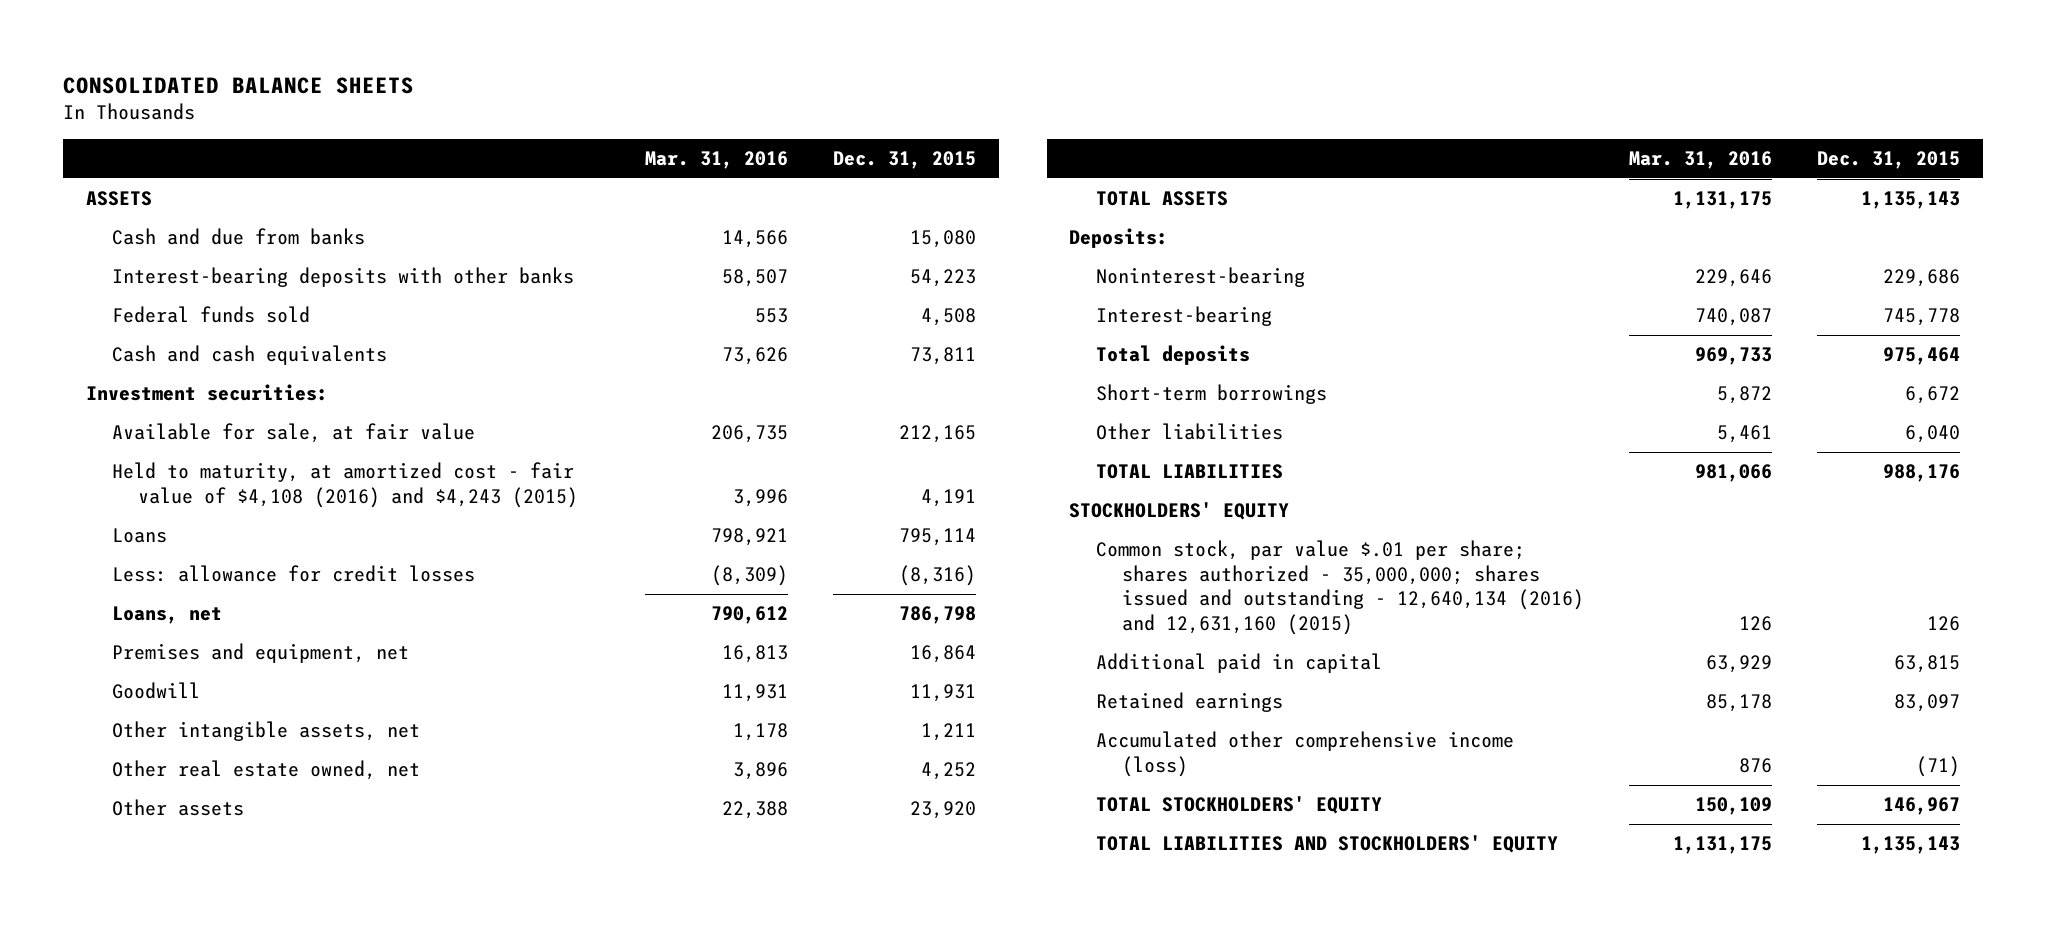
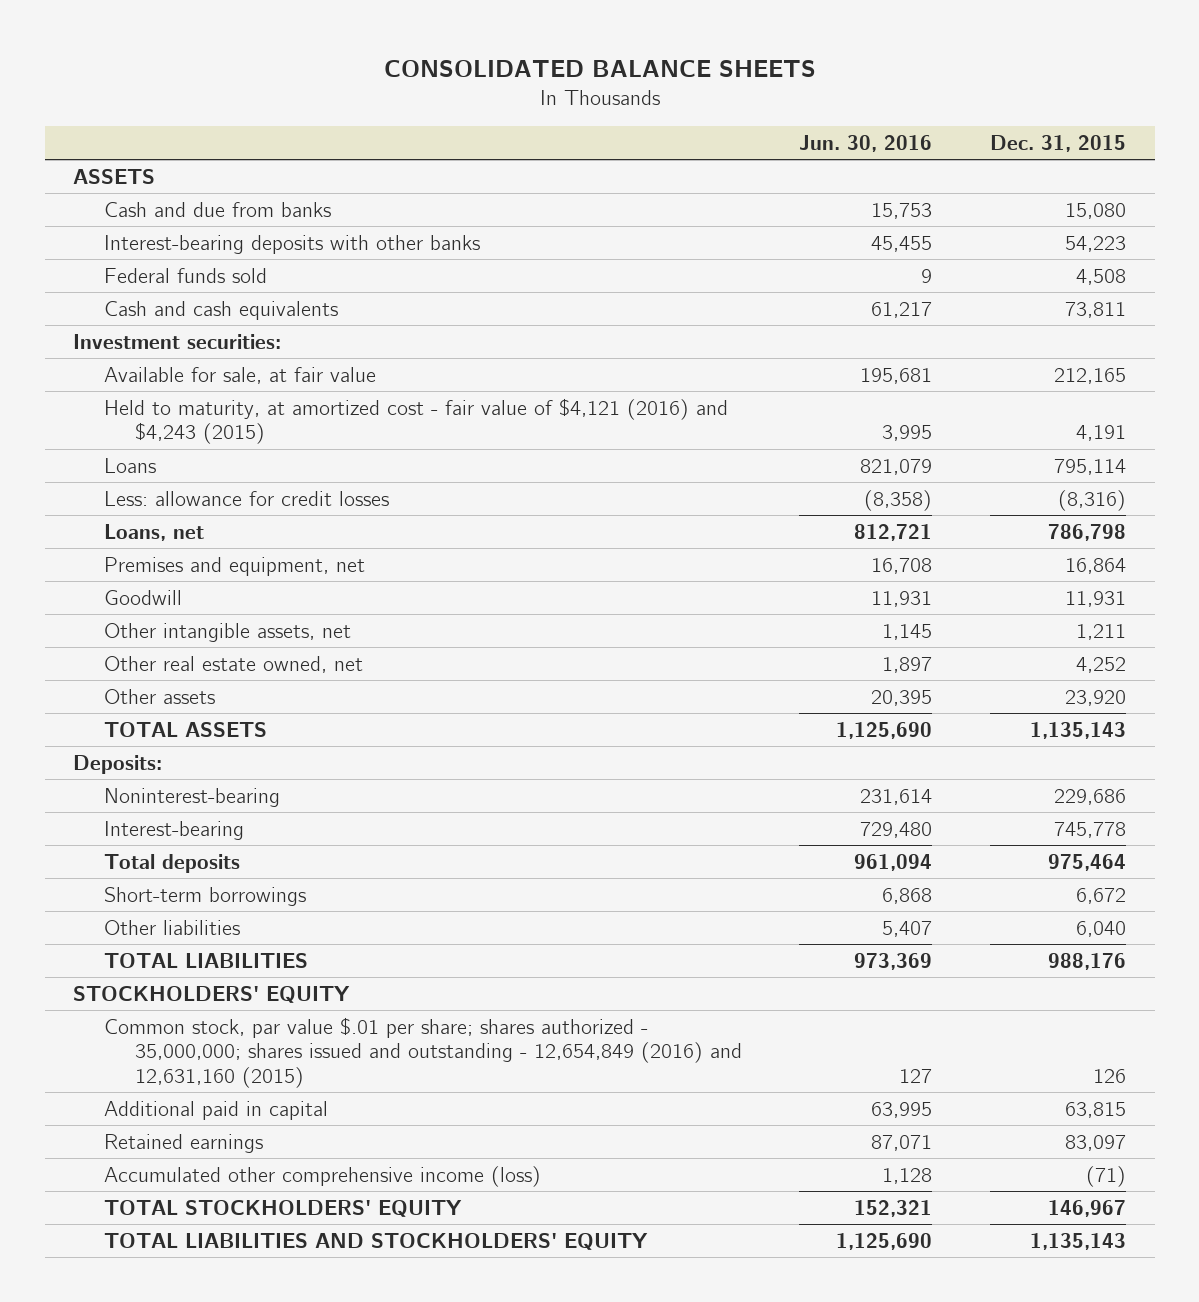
- | Mar. 31, 2016 | Dec. 31, 2015
+ | Jun. 30, 2016 | Dec. 31, 2015
- Held to maturity, at amortized cost - fair value of $4,108 (2016) and $4,243 (2015) | 3,996 | 4,191
+ Held to maturity, at amortized cost - fair value of $4,121 (2016) and $4,243 (2015) | 3,995 | 4,191
- Common stock, par value $.01 per share; shares authorized - 35,000,000; shares issued and outstanding - 12,640,134 (2016) and 12,631,160 (2015) | 126 | 126
+ Common stock, par value $.01 per share; shares authorized - 35,000,000; shares issued and outstanding - 12,654,849 (2016) and 12,631,160 (2015) | 127 | 126

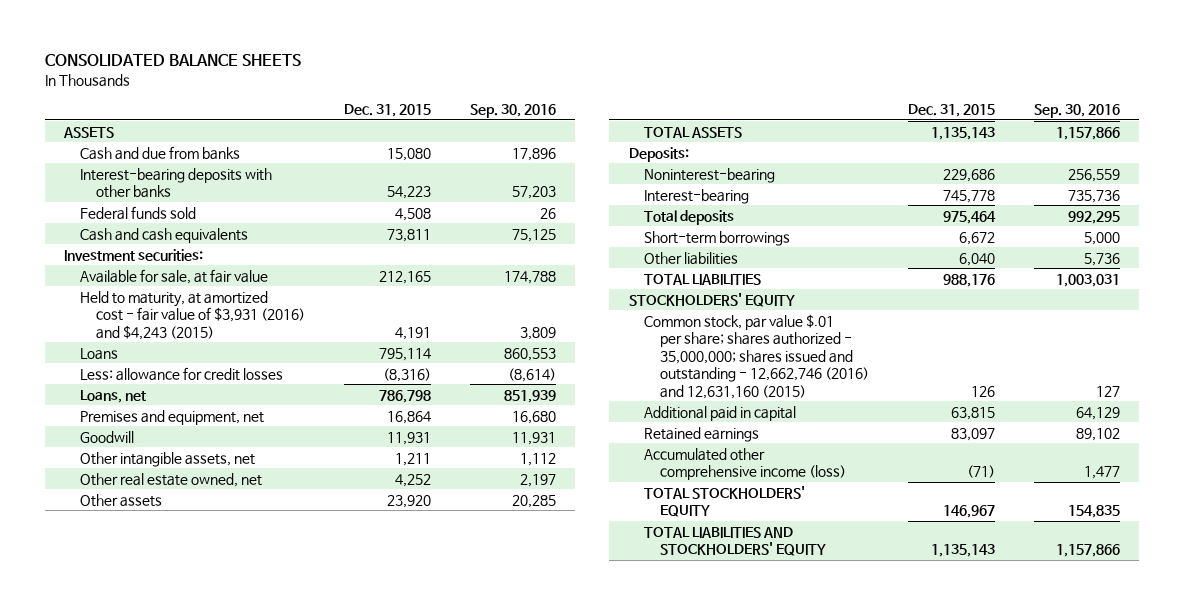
- | Jun. 30, 2016 | Dec. 31, 2015
+ | Dec. 31, 2015 | Sep. 30, 2016
- Held to maturity, at amortized cost - fair value of $4,121 (2016) and $4,243 (2015) | 3,995 | 4,191
+ Held to maturity, at amortized cost - fair value of $3,931 (2016) and $4,243 (2015) | 4,191 | 3,809
- Common stock, par value $.01 per share; shares authorized - 35,000,000; shares issued and outstanding - 12,654,849 (2016) and 12,631,160 (2015) | 127 | 126
+ Common stock, par value $.01 per share; shares authorized - 35,000,000; shares issued and outstanding - 12,662,746 (2016) and 12,631,160 (2015) | 126 | 127

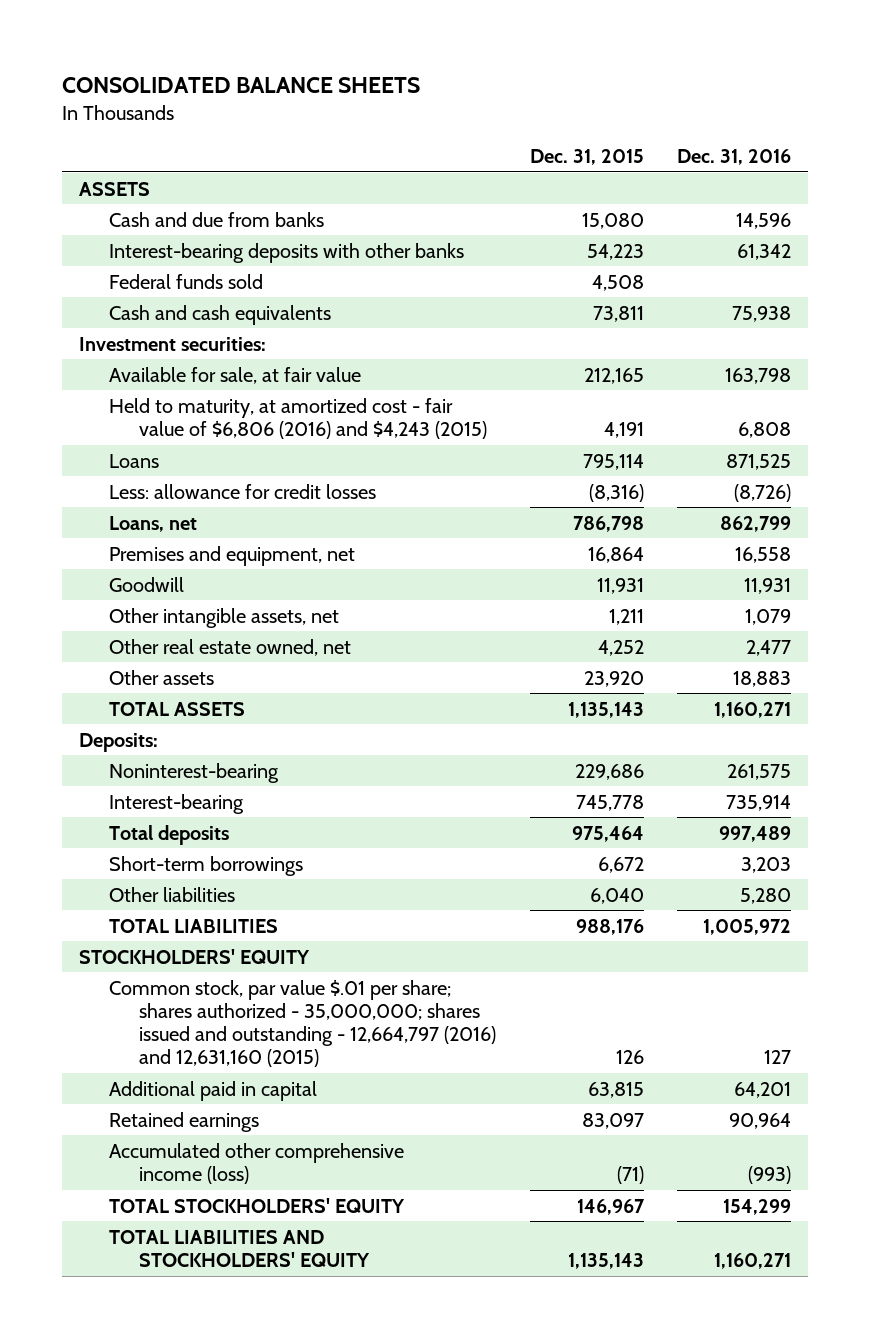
- | Dec. 31, 2015 | Sep. 30, 2016
+ | Dec. 31, 2015 | Dec. 31, 2016
- Held to maturity, at amortized cost - fair value of $3,931 (2016) and $4,243 (2015) | 4,191 | 3,809
+ Held to maturity, at amortized cost - fair value of $6,806 (2016) and $4,243 (2015) | 4,191 | 6,808
- Common stock, par value $.01 per share; shares authorized - 35,000,000; shares issued and outstanding - 12,662,746 (2016) and 12,631,160 (2015) | 126 | 127
+ Common stock, par value $.01 per share; shares authorized - 35,000,000; shares issued and outstanding - 12,664,797 (2016) and 12,631,160 (2015) | 126 | 127

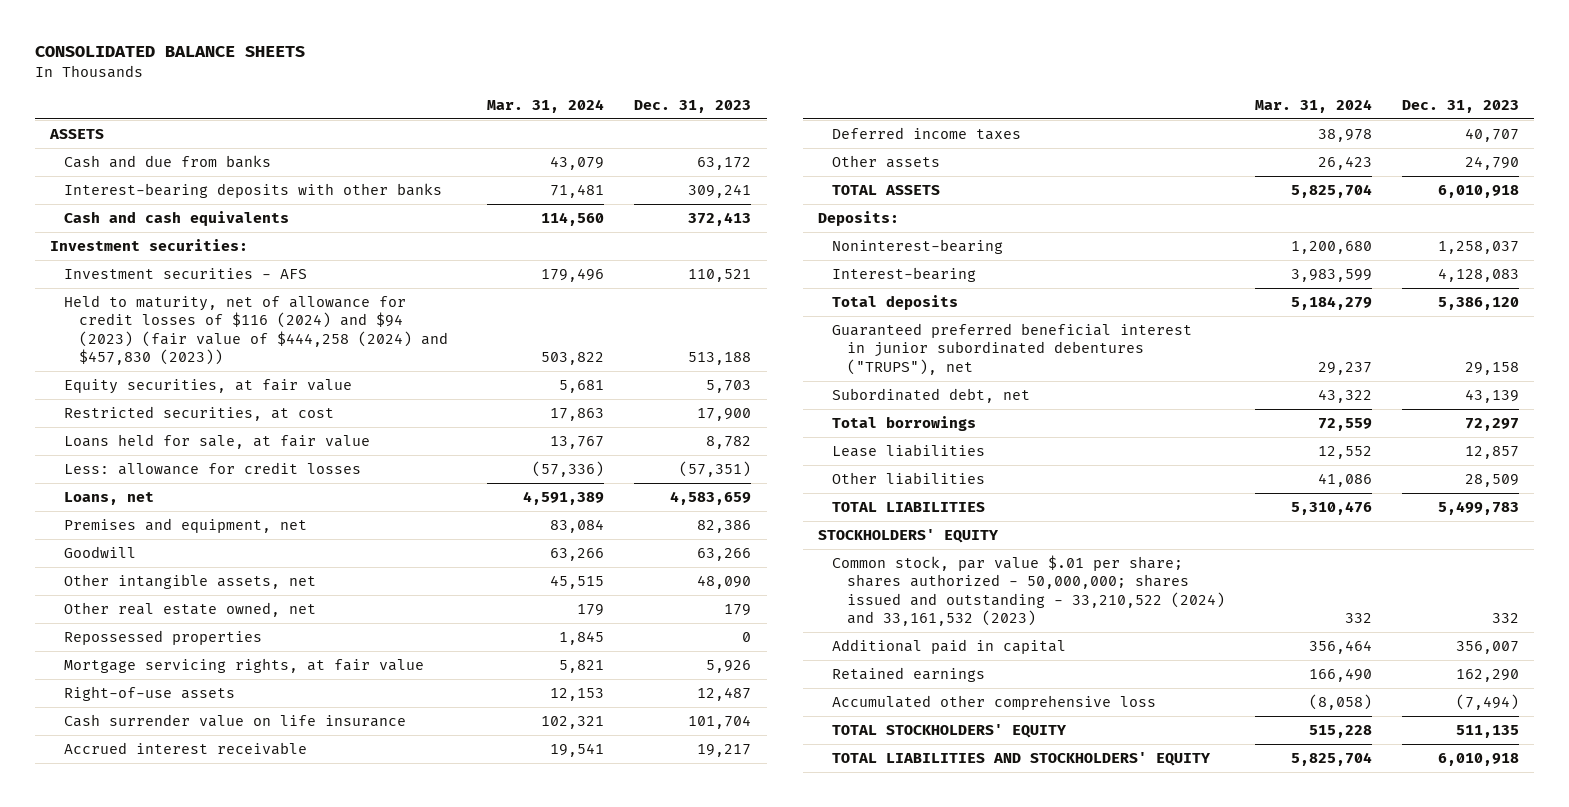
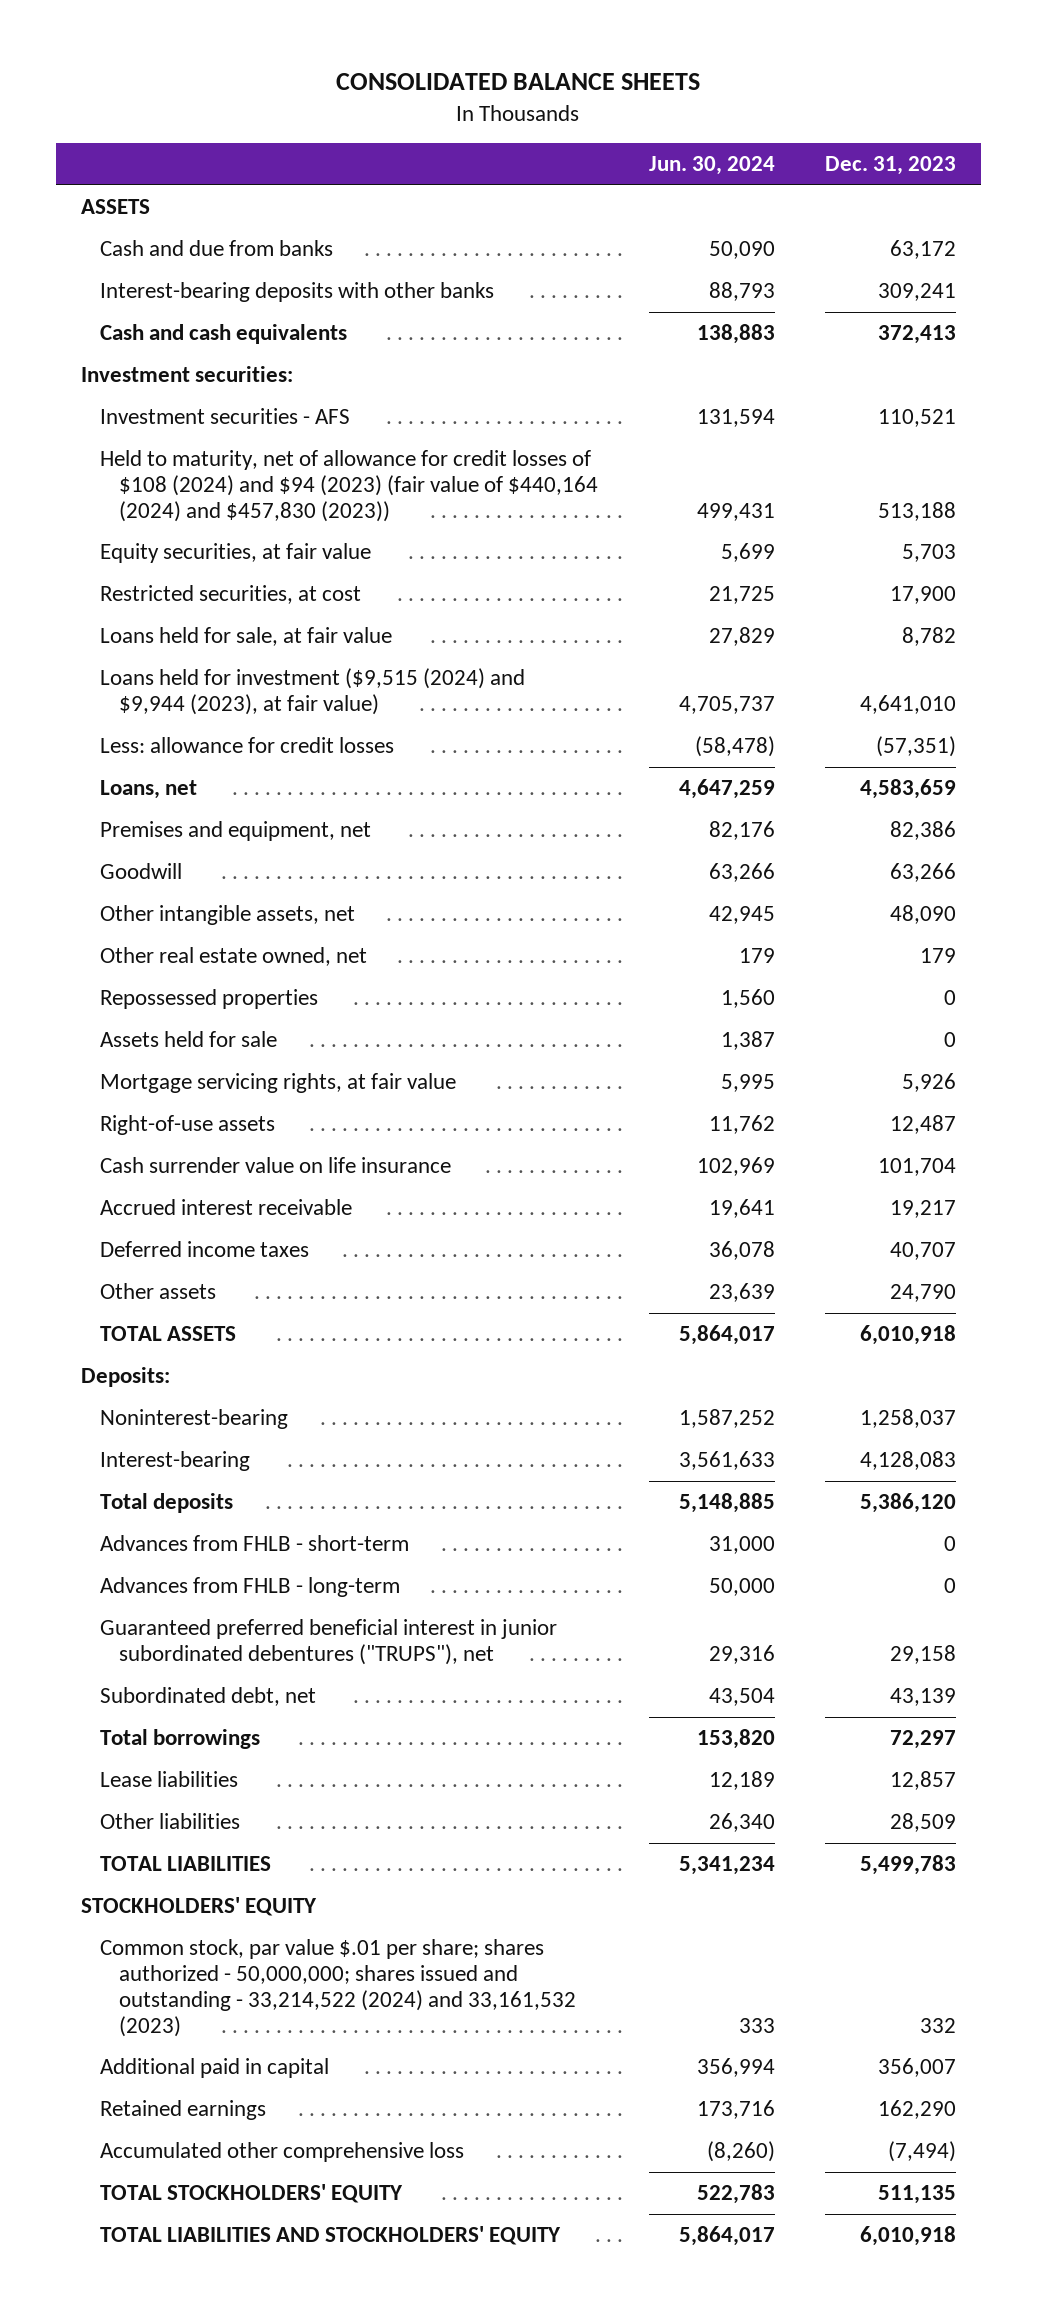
- | Mar. 31, 2024 | Dec. 31, 2023
+ | Jun. 30, 2024 | Dec. 31, 2023
- Held to maturity, net of allowance for credit losses of $116 (2024) and $94 (2023) (fair value of $444,258 (2024) and $457,830 (2023)) | 503,822 | 513,188
+ Held to maturity, net of allowance for credit losses of $108 (2024) and $94 (2023) (fair value of $440,164 (2024) and $457,830 (2023)) | 499,431 | 513,188
+ Loans held for investment ($9,515 (2024) and $9,944 (2023), at fair value) | 4,705,737 | 4,641,010
+ Assets held for sale | 1,387 | 0
+ Advances from FHLB - short-term | 31,000 | 0
+ Advances from FHLB - long-term | 50,000 | 0
- Common stock, par value $.01 per share; shares authorized - 50,000,000; shares issued and outstanding - 33,210,522 (2024) and 33,161,532 (2023) | 332 | 332
+ Common stock, par value $.01 per share; shares authorized - 50,000,000; shares issued and outstanding - 33,214,522 (2024) and 33,161,532 (2023) | 333 | 332

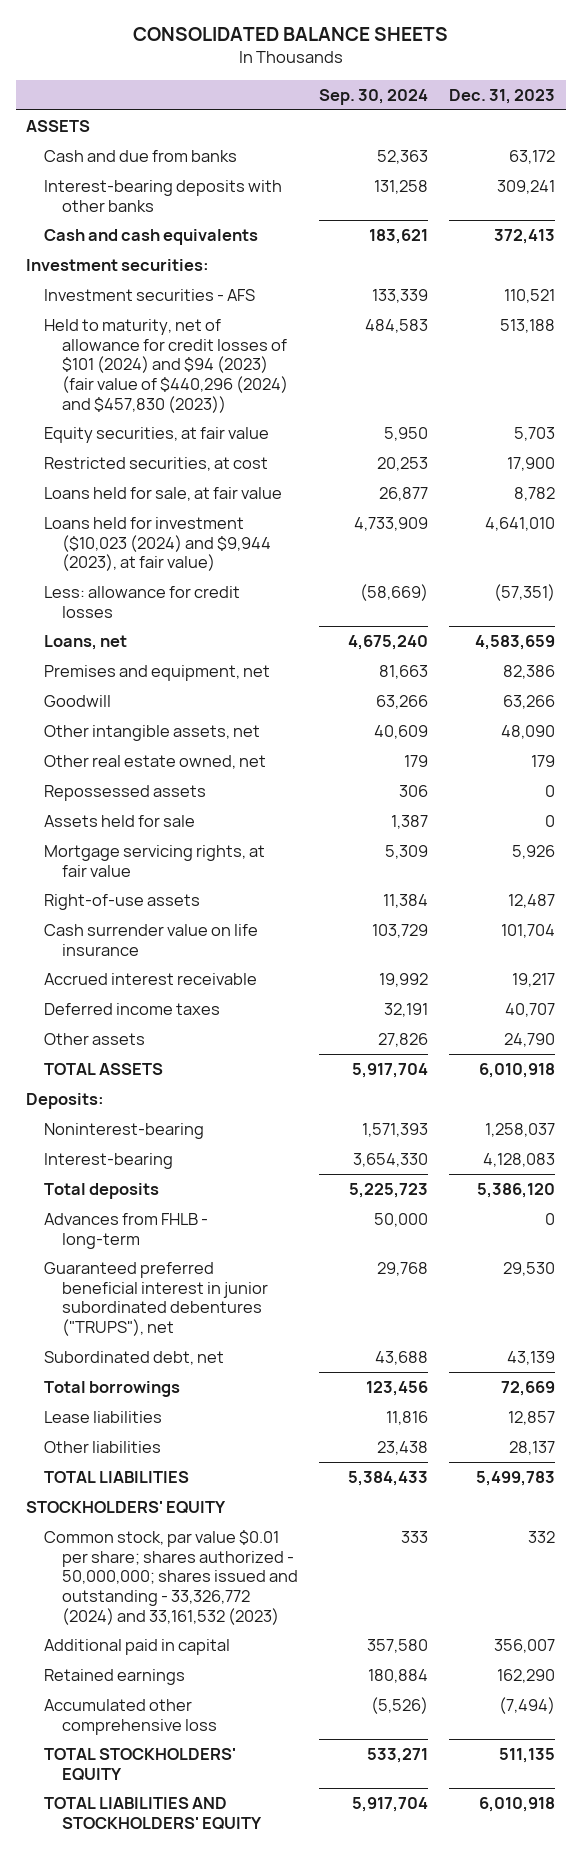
- | Jun. 30, 2024 | Dec. 31, 2023
+ | Sep. 30, 2024 | Dec. 31, 2023
- Held to maturity, net of allowance for credit losses of $108 (2024) and $94 (2023) (fair value of $440,164 (2024) and $457,830 (2023)) | 499,431 | 513,188
+ Held to maturity, net of allowance for credit losses of $101 (2024) and $94 (2023) (fair value of $440,296 (2024) and $457,830 (2023)) | 484,583 | 513,188
- Loans held for investment ($9,515 (2024) and $9,944 (2023), at fair value) | 4,705,737 | 4,641,010
+ Loans held for investment ($10,023 (2024) and $9,944 (2023), at fair value) | 4,733,909 | 4,641,010
- Repossessed properties | 1,560 | 0
+ Repossessed assets | 306 | 0
- Advances from FHLB - short-term | 31,000 | 0
- Guaranteed preferred beneficial interest in junior subordinated debentures ("TRUPS"), net | 29,316 | 29,158
+ Guaranteed preferred beneficial interest in junior subordinated debentures ("TRUPS"), net | 29,768 | 29,530
- Total borrowings | 153,820 | 72,297
+ Total borrowings | 123,456 | 72,669
- Other liabilities | 26,340 | 28,509
+ Other liabilities | 23,438 | 28,137
- Common stock, par value $.01 per share; shares authorized - 50,000,000; shares issued and outstanding - 33,214,522 (2024) and 33,161,532 (2023) | 333 | 332
+ Common stock, par value $0.01 per share; shares authorized - 50,000,000; shares issued and outstanding - 33,326,772 (2024) and 33,161,532 (2023) | 333 | 332

